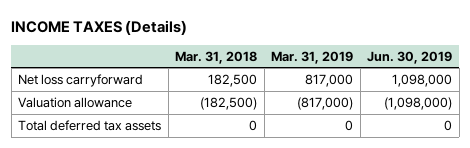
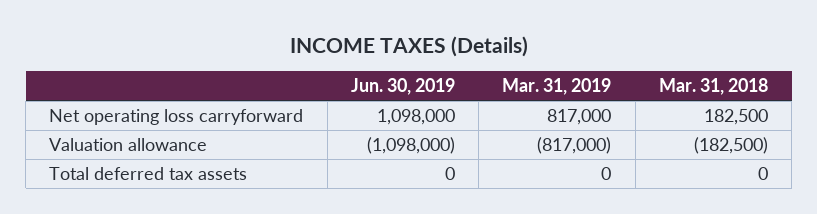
- | Mar. 31, 2018 | Mar. 31, 2019 | Jun. 30, 2019
+ | Jun. 30, 2019 | Mar. 31, 2019 | Mar. 31, 2018
- Net loss carryforward | 182,500 | 817,000 | 1,098,000
+ Net operating loss carryforward | 1,098,000 | 817,000 | 182,500

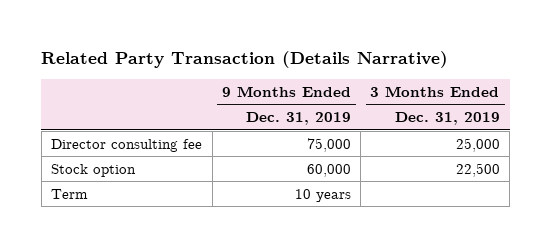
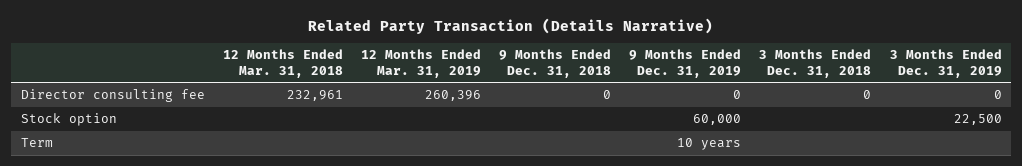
- | 9 Months Ended Dec. 31, 2019 | 3 Months Ended Dec. 31, 2019
+ | 12 Months Ended Mar. 31, 2018 | 12 Months Ended Mar. 31, 2019 | 9 Months Ended Dec. 31, 2018 | 9 Months Ended Dec. 31, 2019 | 3 Months Ended Dec. 31, 2018 | 3 Months Ended Dec. 31, 2019
- Director consulting fee | 75,000 | 25,000
+ Director consulting fee | 232,961 | 260,396 | 0 | 0 | 0 | 0

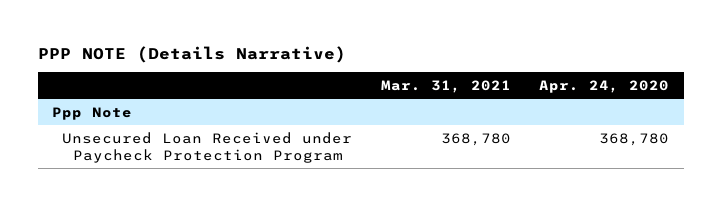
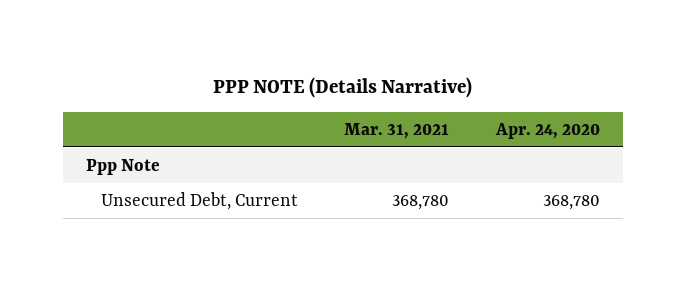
- Unsecured Loan Received under Paycheck Protection Program | 368,780 | 368,780
+ Unsecured Debt, Current | 368,780 | 368,780

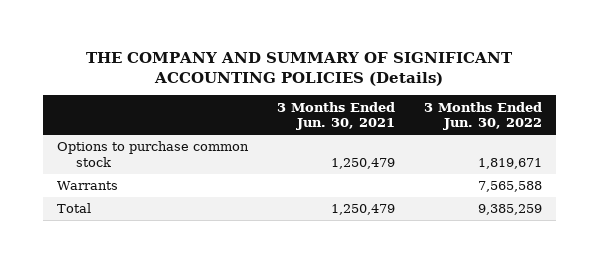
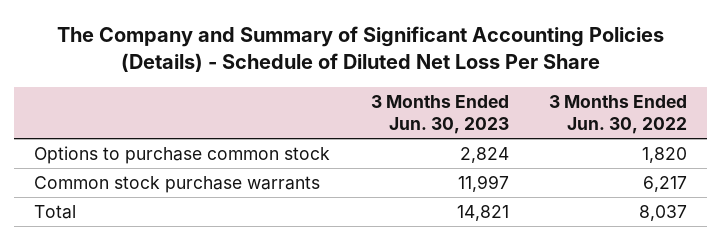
- THE COMPANY AND SUMMARY OF SIGNIFICANT ACCOUNTING POLICIES (Details)
+ The Company and Summary of Significant Accounting Policies (Details) - Schedule of Diluted Net Loss Per Share
- | 3 Months Ended Jun. 30, 2021 | 3 Months Ended Jun. 30, 2022
+ | 3 Months Ended Jun. 30, 2023 | 3 Months Ended Jun. 30, 2022
- Options to purchase common stock | 1,250,479 | 1,819,671
- Warrants | | 7,565,588
- Total | 1,250,479 | 9,385,259
+ Options to purchase common stock | 2,824 | 1,820
+ Common stock purchase warrants | 11,997 | 6,217
+ Total | 14,821 | 8,037

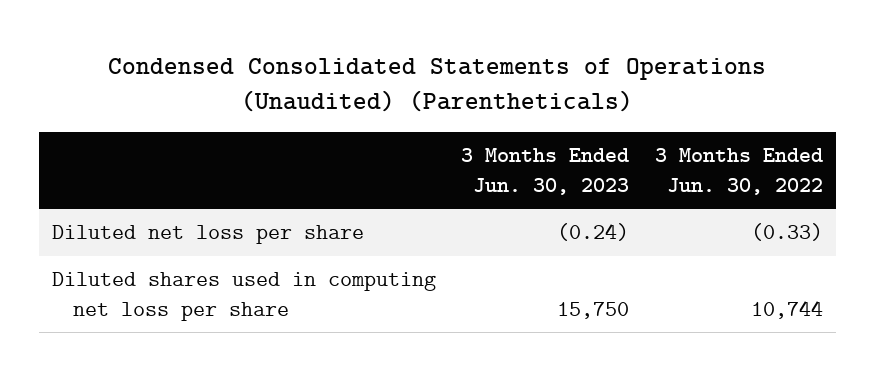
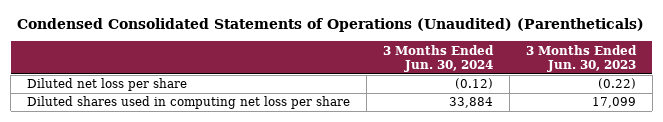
- | 3 Months Ended Jun. 30, 2023 | 3 Months Ended Jun. 30, 2022
+ | 3 Months Ended Jun. 30, 2024 | 3 Months Ended Jun. 30, 2023
- Diluted net loss per share | (0.24) | (0.33)
- Diluted shares used in computing net loss per share | 15,750 | 10,744
+ Diluted net loss per share | (0.12) | (0.22)
+ Diluted shares used in computing net loss per share | 33,884 | 17,099

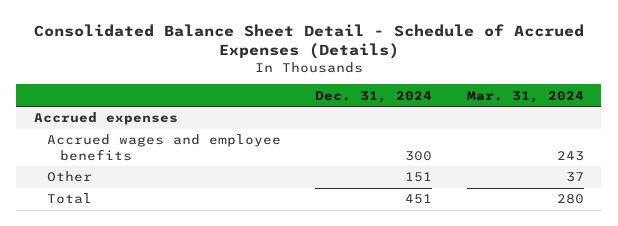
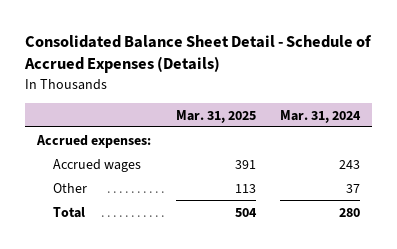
- | Dec. 31, 2024 | Mar. 31, 2024
+ | Mar. 31, 2025 | Mar. 31, 2024
- Accrued expenses
- Accrued wages and employee benefits | 300 | 243
+ Accrued expenses:
+ Accrued wages | 391 | 243

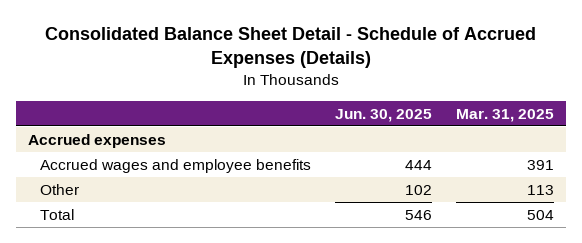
- | Mar. 31, 2025 | Mar. 31, 2024
+ | Jun. 30, 2025 | Mar. 31, 2025
- Accrued expenses:
- Accrued wages | 391 | 243
+ Accrued expenses
+ Accrued wages and employee benefits | 444 | 391

